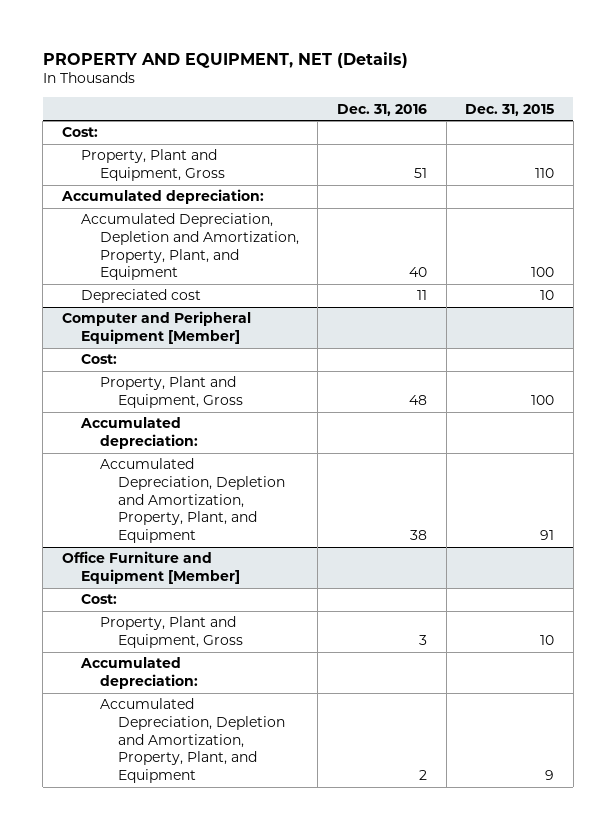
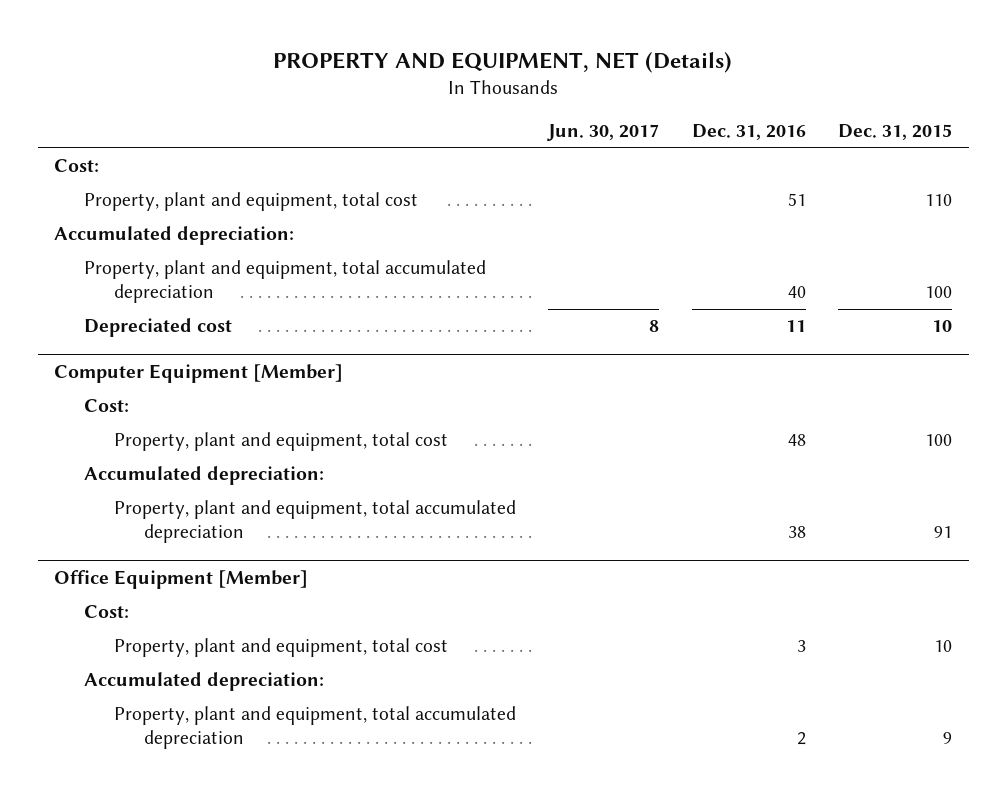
- | Dec. 31, 2016 | Dec. 31, 2015
+ | Jun. 30, 2017 | Dec. 31, 2016 | Dec. 31, 2015
- Property, Plant and Equipment, Gross | 51 | 110
+ Property, plant and equipment, total cost | | 51 | 110
- Accumulated Depreciation, Depletion and Amortization, Property, Plant, and Equipment | 40 | 100
+ Property, plant and equipment, total accumulated depreciation | | 40 | 100
- Computer and Peripheral Equipment [Member]
+ Computer Equipment [Member]
- Property, Plant and Equipment, Gross | 48 | 100
+ Property, plant and equipment, total cost | | 48 | 100
- Accumulated Depreciation, Depletion and Amortization, Property, Plant, and Equipment | 38 | 91
- Office Furniture and Equipment [Member]
+ Property, plant and equipment, total accumulated depreciation | | 38 | 91
+ Office Equipment [Member]
- Property, Plant and Equipment, Gross | 3 | 10
+ Property, plant and equipment, total cost | | 3 | 10
- Accumulated Depreciation, Depletion and Amortization, Property, Plant, and Equipment | 2 | 9
+ Property, plant and equipment, total accumulated depreciation | | 2 | 9

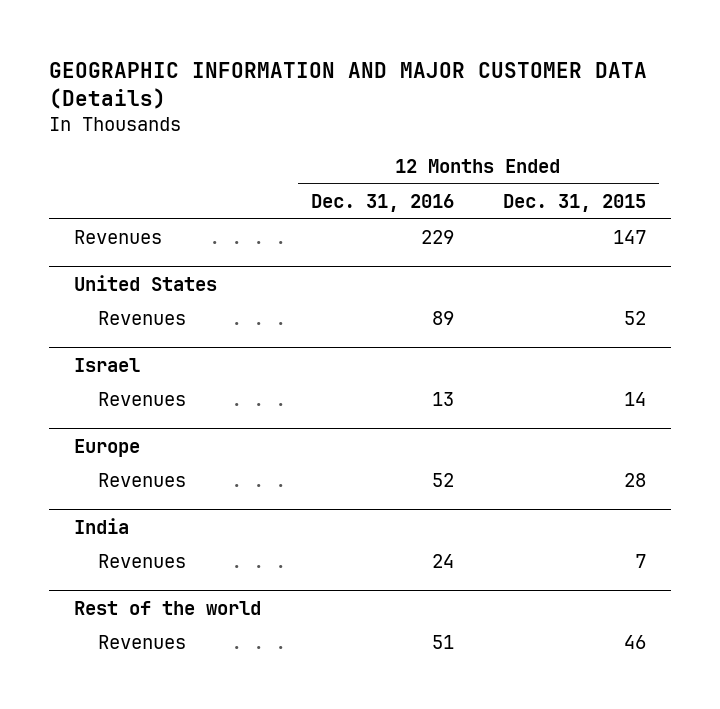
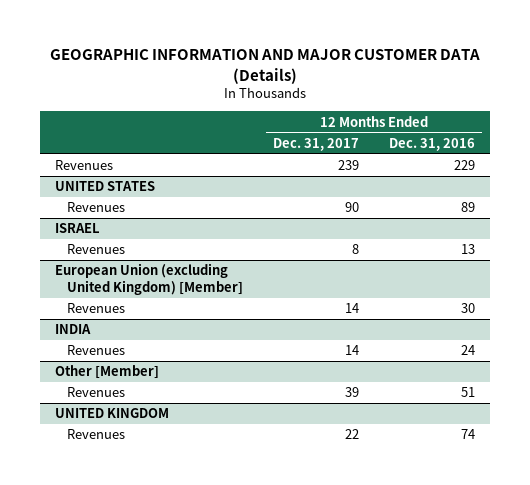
- | 12 Months Ended Dec. 31, 2016 | 12 Months Ended Dec. 31, 2015
+ | 12 Months Ended Dec. 31, 2017 | 12 Months Ended Dec. 31, 2016
- United States
+ UNITED STATES
- Israel
+ ISRAEL
- Europe
- Revenues | 52 | 28
- India
+ European Union (excluding United Kingdom) [Member]
+ Revenues | 14 | 30
+ INDIA
- Rest of the world
+ Other [Member]
+ UNITED KINGDOM
+ Revenues | 22 | 74

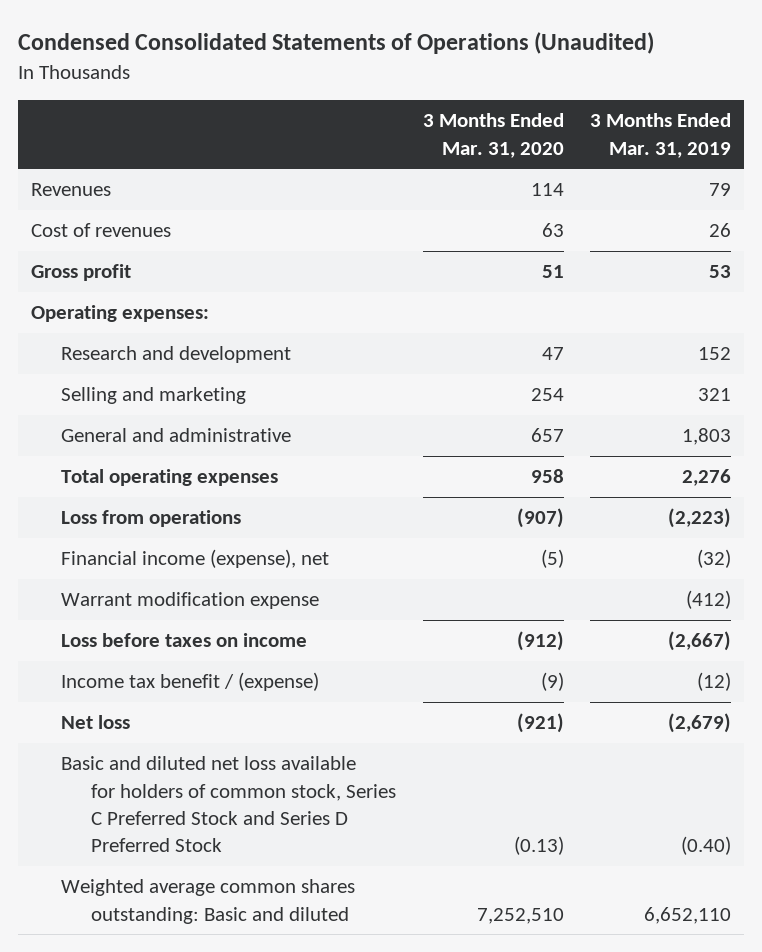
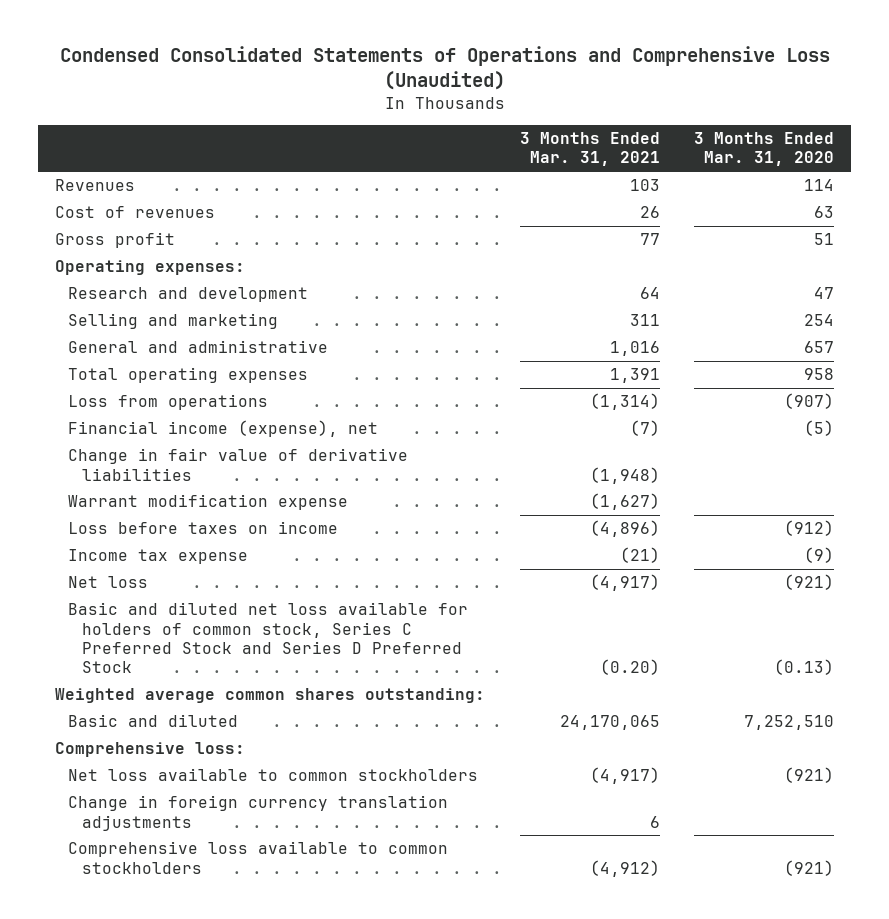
- Condensed Consolidated Statements of Operations (Unaudited)
+ Condensed Consolidated Statements of Operations and Comprehensive Loss (Unaudited)
- | 3 Months Ended Mar. 31, 2020 | 3 Months Ended Mar. 31, 2019
+ | 3 Months Ended Mar. 31, 2021 | 3 Months Ended Mar. 31, 2020
+ Change in fair value of derivative liabilities | (1,948) |
- Income tax benefit / (expense) | (9) | (12)
+ Income tax expense | (21) | (9)
- Weighted average common shares outstanding: Basic and diluted | 7,252,510 | 6,652,110
+ Weighted average common shares outstanding:
+ Basic and diluted | 24,170,065 | 7,252,510
+ Comprehensive loss:
+ Net loss available to common stockholders | (4,917) | (921)
+ Change in foreign currency translation adjustments | 6 |
+ Comprehensive loss available to common stockholders | (4,912) | (921)

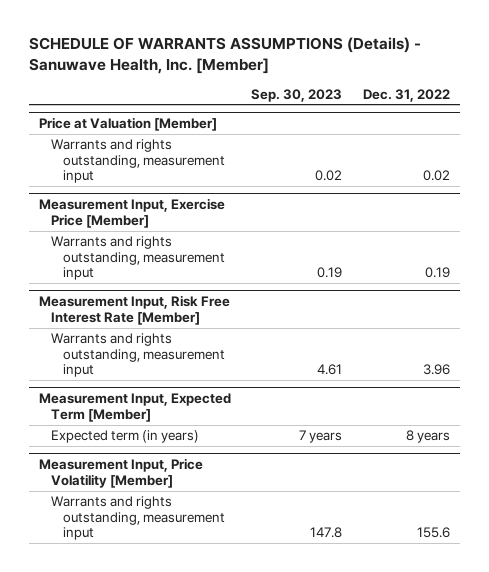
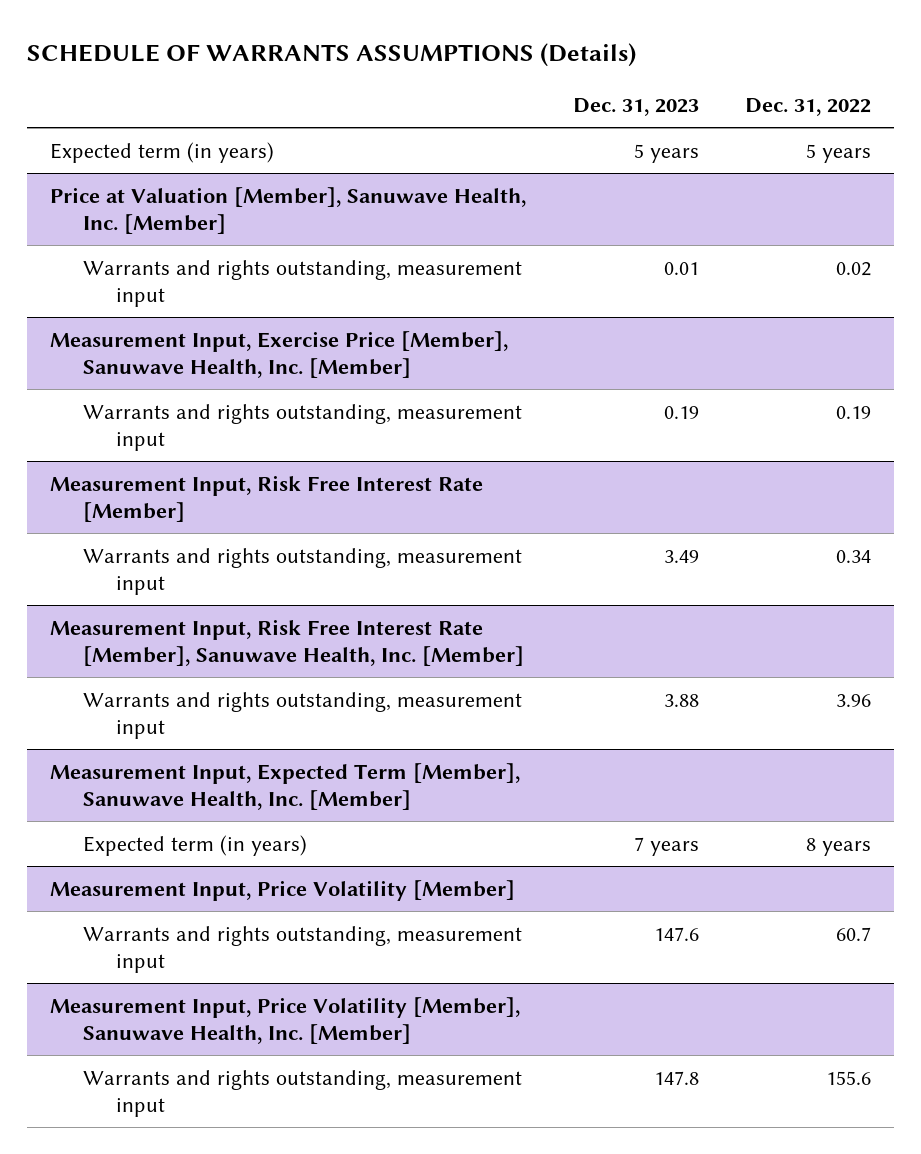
- SCHEDULE OF WARRANTS ASSUMPTIONS (Details) - Sanuwave Health, Inc. [Member]
+ SCHEDULE OF WARRANTS ASSUMPTIONS (Details)
- | Sep. 30, 2023 | Dec. 31, 2022
+ | Dec. 31, 2023 | Dec. 31, 2022
- Price at Valuation [Member]
+ Expected term (in years) | 5 years | 5 years
+ Price at Valuation [Member], Sanuwave Health, Inc. [Member]
- Measurement Input, Exercise Price [Member]
+ Measurement Input, Exercise Price [Member], Sanuwave Health, Inc. [Member]
@ Measurement Input, Risk Free Interest Rate [Member]
+ Warrants and rights outstanding, measurement input | 3.49 | 0.34
+ Measurement Input, Risk Free Interest Rate [Member], Sanuwave Health, Inc. [Member]
- Measurement Input, Expected Term [Member]
+ Measurement Input, Expected Term [Member], Sanuwave Health, Inc. [Member]
@ Measurement Input, Price Volatility [Member]
+ Warrants and rights outstanding, measurement input | 147.6 | 60.7
+ Measurement Input, Price Volatility [Member], Sanuwave Health, Inc. [Member]

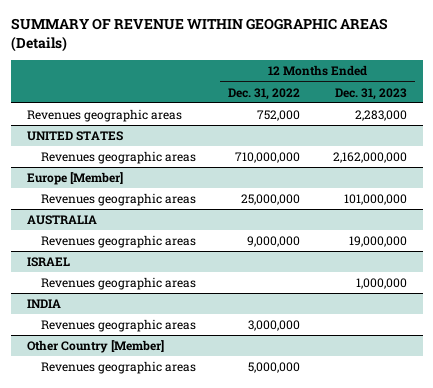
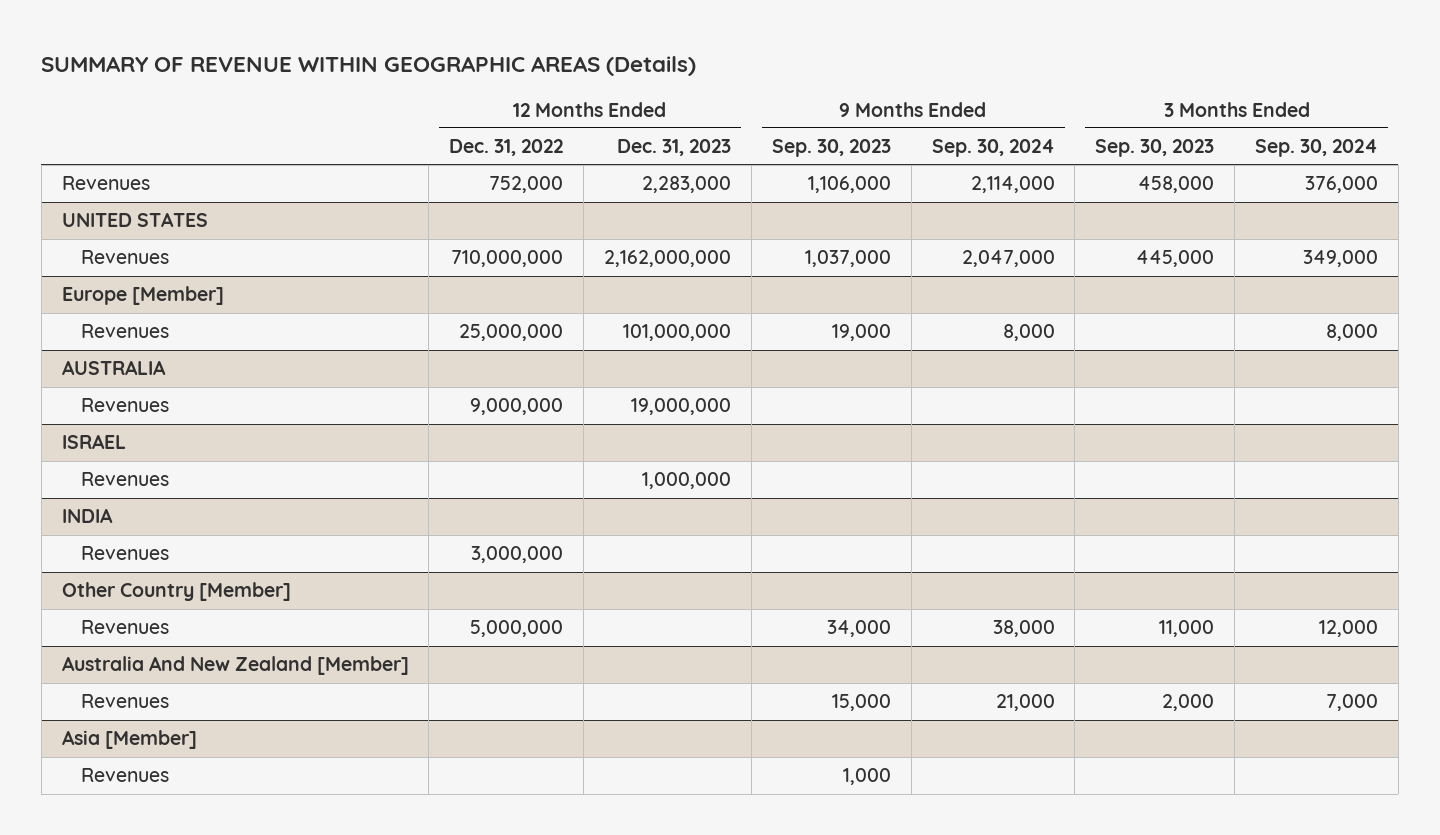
- | 12 Months Ended Dec. 31, 2022 | 12 Months Ended Dec. 31, 2023
+ | 12 Months Ended Dec. 31, 2022 | 12 Months Ended Dec. 31, 2023 | 9 Months Ended Sep. 30, 2023 | 9 Months Ended Sep. 30, 2024 | 3 Months Ended Sep. 30, 2023 | 3 Months Ended Sep. 30, 2024
- Revenues geographic areas | 752,000 | 2,283,000
+ Revenues | 752,000 | 2,283,000 | 1,106,000 | 2,114,000 | 458,000 | 376,000
@ UNITED STATES
- Revenues geographic areas | 710,000,000 | 2,162,000,000
+ Revenues | 710,000,000 | 2,162,000,000 | 1,037,000 | 2,047,000 | 445,000 | 349,000
@ Europe [Member]
- Revenues geographic areas | 25,000,000 | 101,000,000
+ Revenues | 25,000,000 | 101,000,000 | 19,000 | 8,000 | | 8,000
@ AUSTRALIA
- Revenues geographic areas | 9,000,000 | 19,000,000
+ Revenues | 9,000,000 | 19,000,000 | | | |
@ ISRAEL
- Revenues geographic areas | | 1,000,000
+ Revenues | | 1,000,000 | | | |
@ INDIA
- Revenues geographic areas | 3,000,000 |
+ Revenues | 3,000,000 | | | | |
@ Other Country [Member]
- Revenues geographic areas | 5,000,000 |
+ Revenues | 5,000,000 | | 34,000 | 38,000 | 11,000 | 12,000
+ Australia And New Zealand [Member]
+ Revenues | | | 15,000 | 21,000 | 2,000 | 7,000
+ Asia [Member]
+ Revenues | | | 1,000 | | |

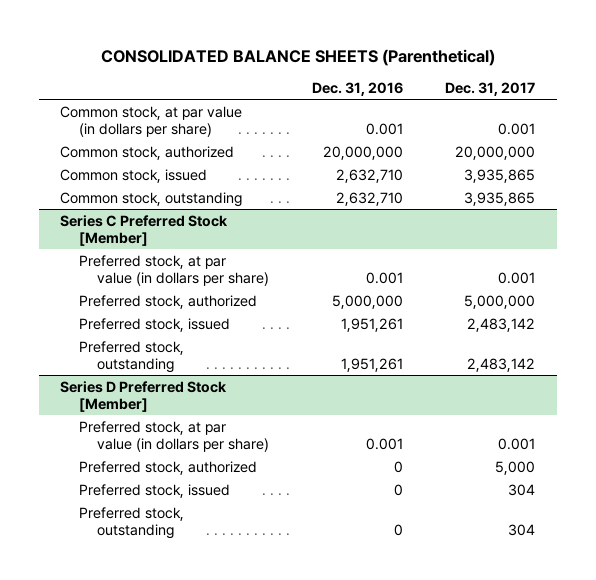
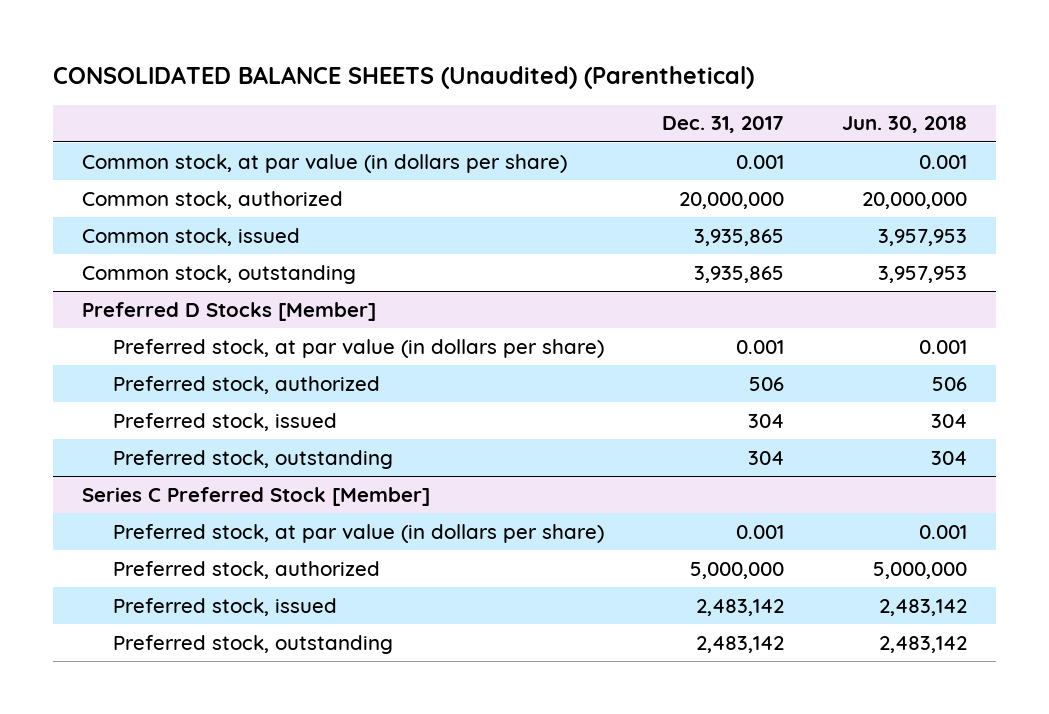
- CONSOLIDATED BALANCE SHEETS (Parenthetical)
+ CONSOLIDATED BALANCE SHEETS (Unaudited) (Parenthetical)
- | Dec. 31, 2016 | Dec. 31, 2017
+ | Dec. 31, 2017 | Jun. 30, 2018
+ Preferred D Stocks [Member]
+ Preferred stock, at par value (in dollars per share) | 0.001 | 0.001
+ Preferred stock, authorized | 506 | 506
+ Preferred stock, issued | 304 | 304
+ Preferred stock, outstanding | 304 | 304
- Series D Preferred Stock [Member]
- Preferred stock, at par value (in dollars per share) | 0.001 | 0.001
- Preferred stock, authorized | 0 | 5,000
- Preferred stock, issued | 0 | 304
- Preferred stock, outstanding | 0 | 304

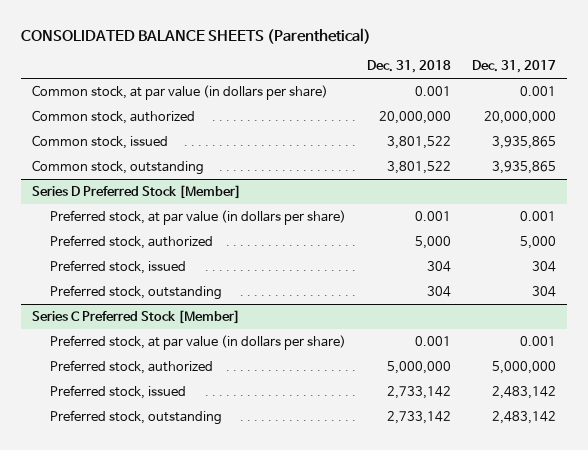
- CONSOLIDATED BALANCE SHEETS (Unaudited) (Parenthetical)
+ CONSOLIDATED BALANCE SHEETS (Parenthetical)
- | Dec. 31, 2017 | Jun. 30, 2018
+ | Dec. 31, 2018 | Dec. 31, 2017
- Preferred D Stocks [Member]
+ Series D Preferred Stock [Member]
- Preferred stock, authorized | 506 | 506
+ Preferred stock, authorized | 5,000 | 5,000

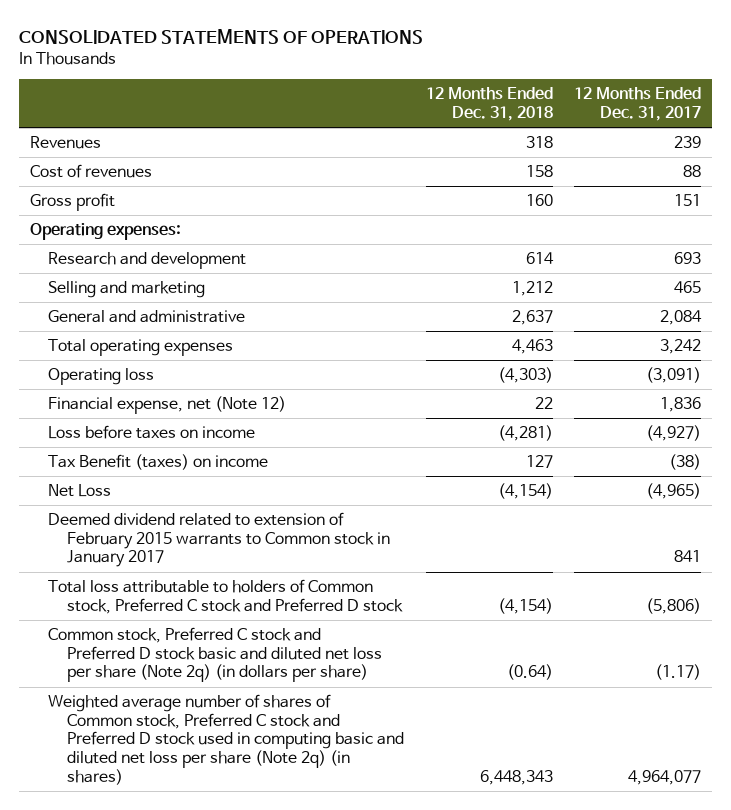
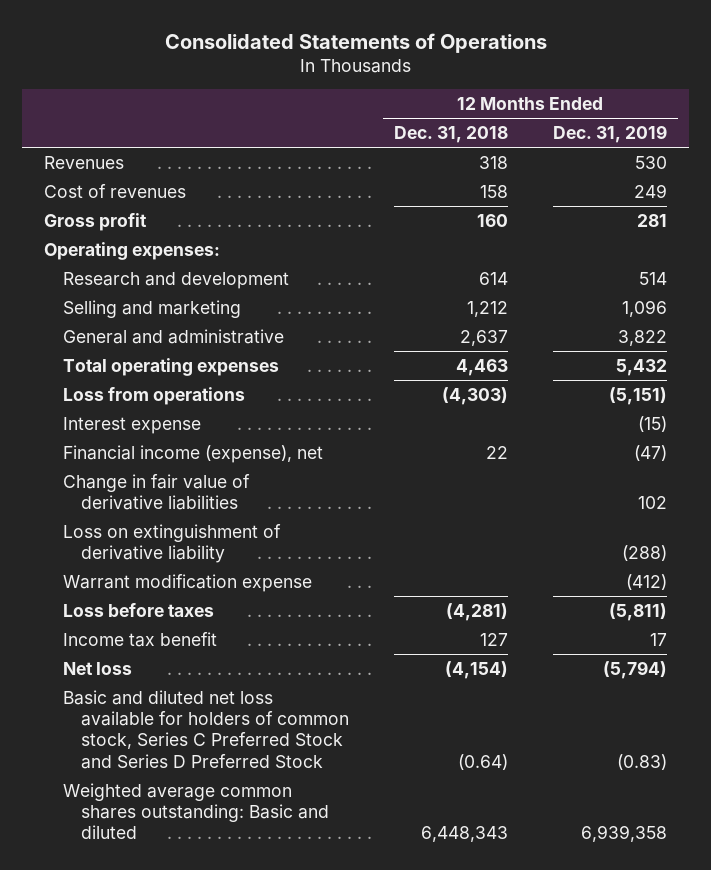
- CONSOLIDATED STATEMENTS OF OPERATIONS
+ Consolidated Statements of Operations
- | 12 Months Ended Dec. 31, 2018 | 12 Months Ended Dec. 31, 2017
+ | 12 Months Ended Dec. 31, 2018 | 12 Months Ended Dec. 31, 2019
- Operating loss | (4,303) | (3,091)
- Financial expense, net (Note 12) | 22 | 1,836
- Loss before taxes on income | (4,281) | (4,927)
- Tax Benefit (taxes) on income | 127 | (38)
- Net Loss | (4,154) | (4,965)
- Deemed dividend related to extension of February 2015 warrants to Common stock in January 2017 | | 841
- Total loss attributable to holders of Common stock, Preferred C stock and Preferred D stock | (4,154) | (5,806)
- Common stock, Preferred C stock and Preferred D stock basic and diluted net loss per share (Note 2q) (in dollars per share) | (0.64) | (1.17)
- Weighted average number of shares of Common stock, Preferred C stock and Preferred D stock used in computing basic and diluted net loss per share (Note 2q) (in shares) | 6,448,343 | 4,964,077
+ Loss from operations | (4,303) | (5,151)
+ Interest expense | | (15)
+ Financial income (expense), net | 22 | (47)
+ Change in fair value of derivative liabilities | | 102
+ Loss on extinguishment of derivative liability | | (288)
+ Warrant modification expense | | (412)
+ Loss before taxes | (4,281) | (5,811)
+ Income tax benefit | 127 | 17
+ Net loss | (4,154) | (5,794)
+ Basic and diluted net loss available for holders of common stock, Series C Preferred Stock and Series D Preferred Stock | (0.64) | (0.83)
+ Weighted average common shares outstanding: Basic and diluted | 6,448,343 | 6,939,358

